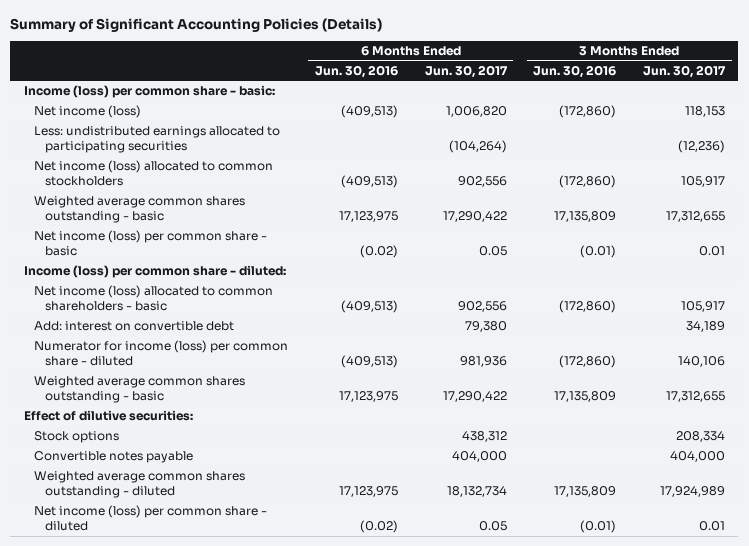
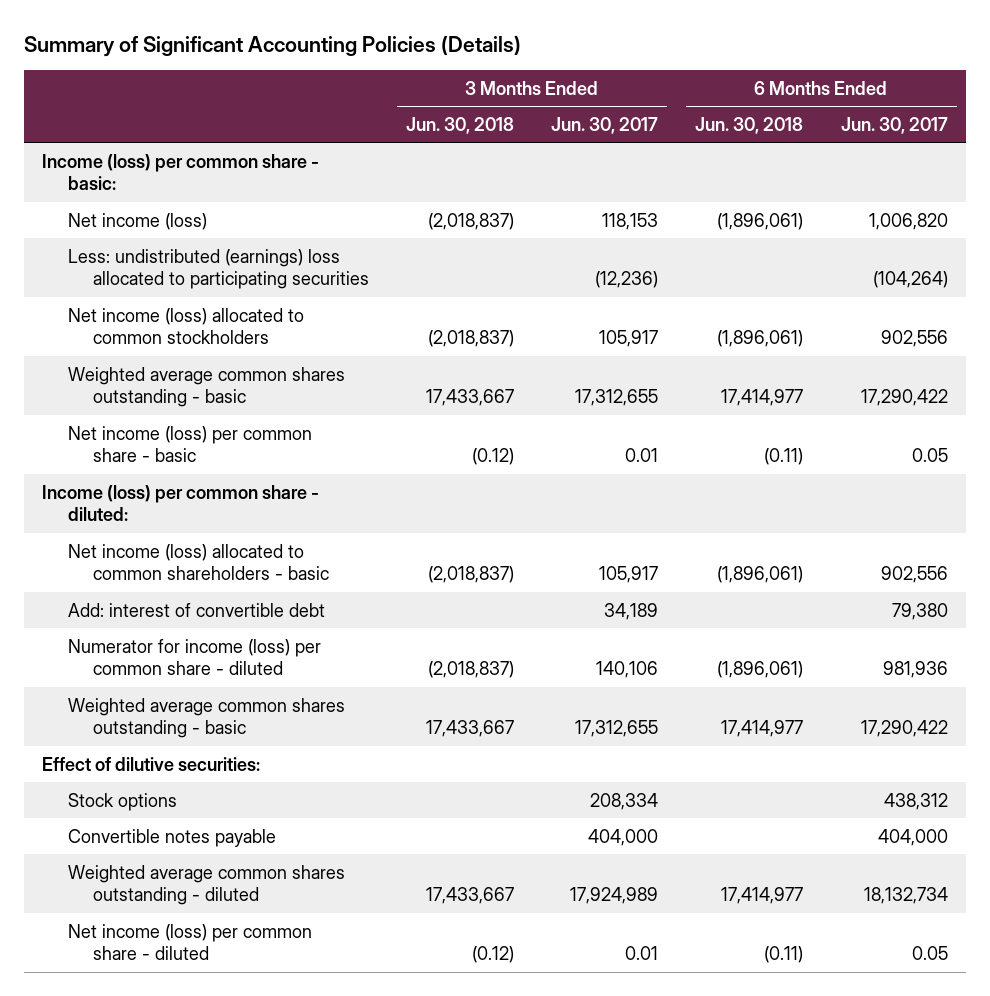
- | 6 Months Ended Jun. 30, 2016 | 6 Months Ended Jun. 30, 2017 | 3 Months Ended Jun. 30, 2016 | 3 Months Ended Jun. 30, 2017
+ | 3 Months Ended Jun. 30, 2018 | 3 Months Ended Jun. 30, 2017 | 6 Months Ended Jun. 30, 2018 | 6 Months Ended Jun. 30, 2017
- Less: undistributed earnings allocated to participating securities | | (104,264) | | (12,236)
+ Less: undistributed (earnings) loss allocated to participating securities | | (12,236) | | (104,264)
- Add: interest on convertible debt | | 79,380 | | 34,189
+ Add: interest of convertible debt | | 34,189 | | 79,380

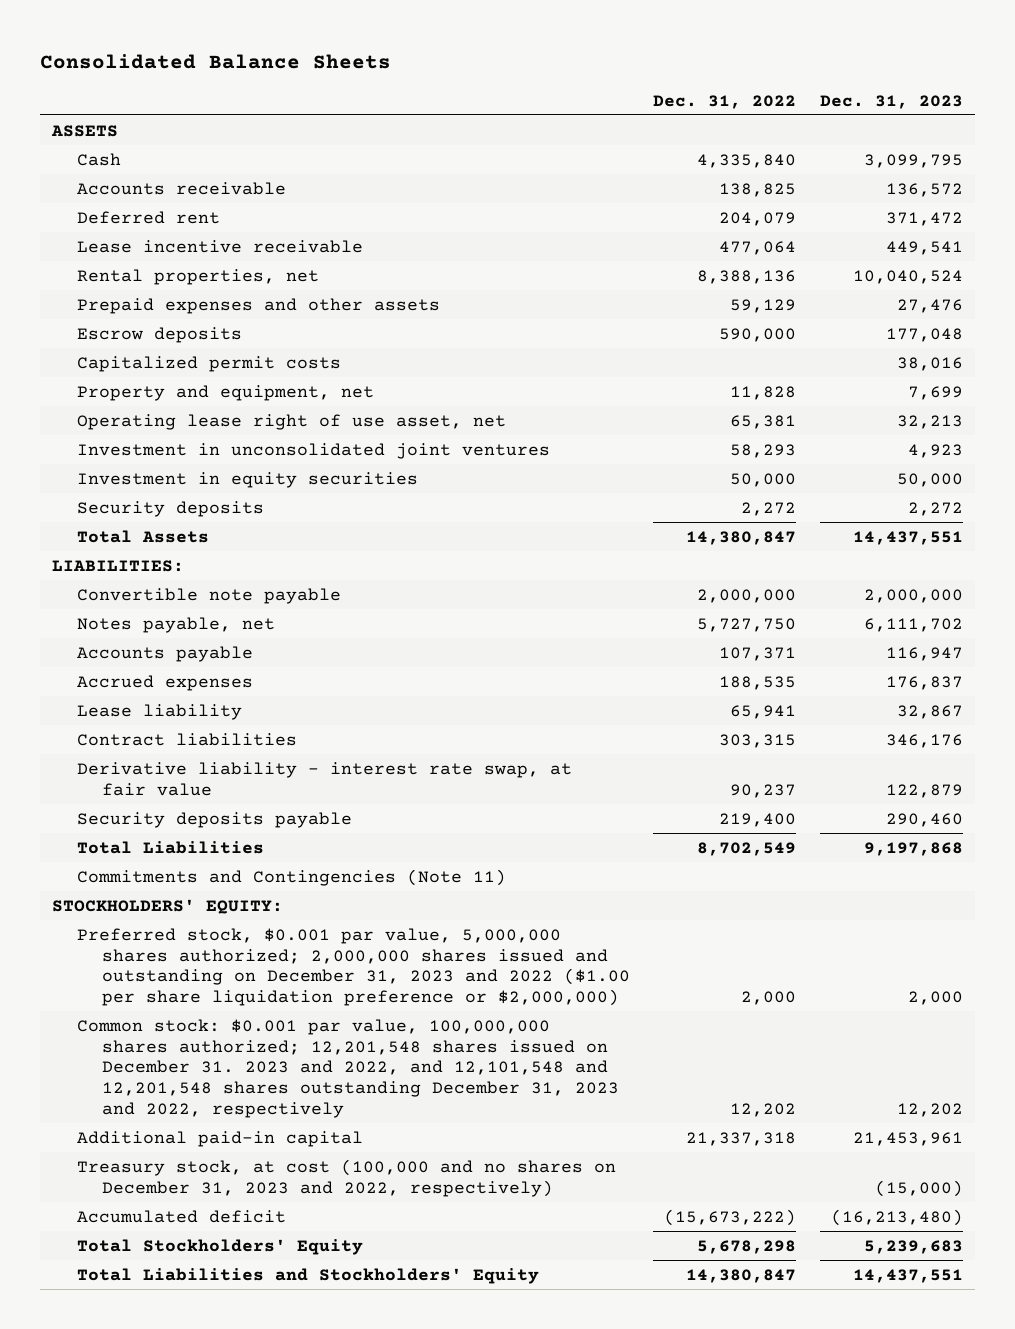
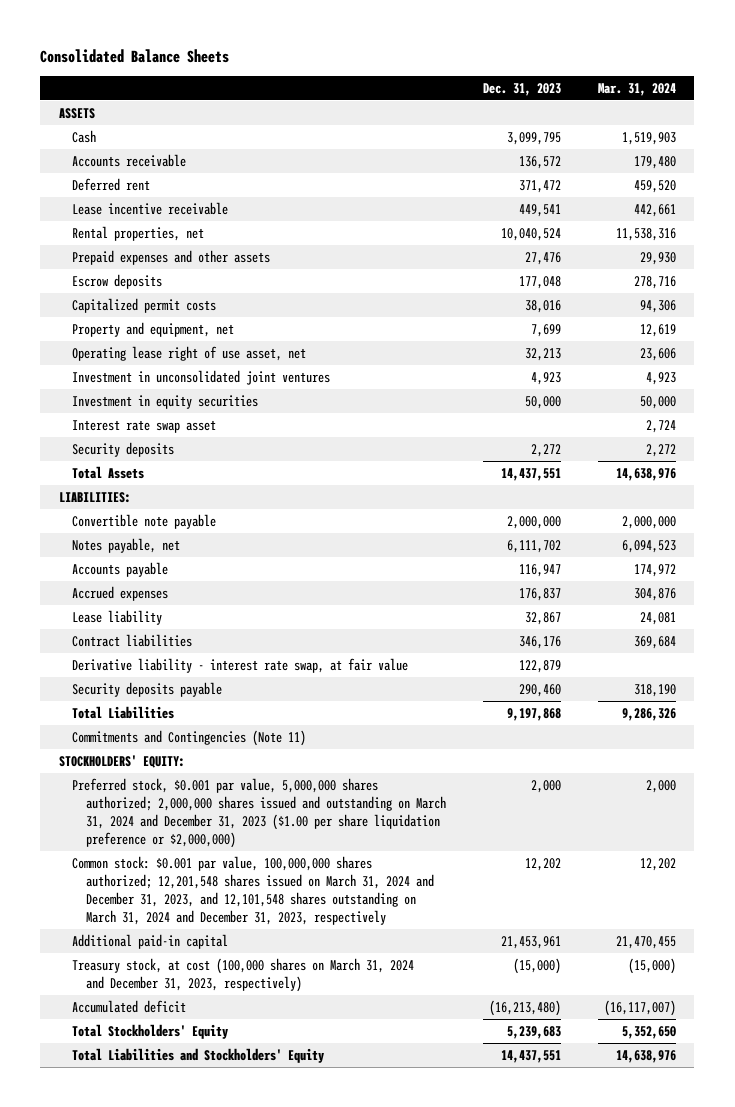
- | Dec. 31, 2022 | Dec. 31, 2023
+ | Dec. 31, 2023 | Mar. 31, 2024
+ Interest rate swap asset | | 2,724
- Preferred stock, $0.001 par value, 5,000,000 shares authorized; 2,000,000 shares issued and outstanding on December 31, 2023 and 2022 ($1.00 per share liquidation preference or $2,000,000) | 2,000 | 2,000
- Common stock: $0.001 par value, 100,000,000 shares authorized; 12,201,548 shares issued on December 31. 2023 and 2022, and 12,101,548 and 12,201,548 shares outstanding December 31, 2023 and 2022, respectively | 12,202 | 12,202
+ Preferred stock, $0.001 par value, 5,000,000 shares authorized; 2,000,000 shares issued and outstanding on March 31, 2024 and December 31, 2023 ($1.00 per share liquidation preference or $2,000,000) | 2,000 | 2,000
+ Common stock: $0.001 par value, 100,000,000 shares authorized; 12,201,548 shares issued on March 31, 2024 and December 31, 2023, and 12,101,548 shares outstanding on March 31, 2024 and December 31, 2023, respectively | 12,202 | 12,202
- Treasury stock, at cost (100,000 and no shares on December 31, 2023 and 2022, respectively) | | (15,000)
+ Treasury stock, at cost (100,000 shares on March 31, 2024 and December 31, 2023, respectively) | (15,000) | (15,000)

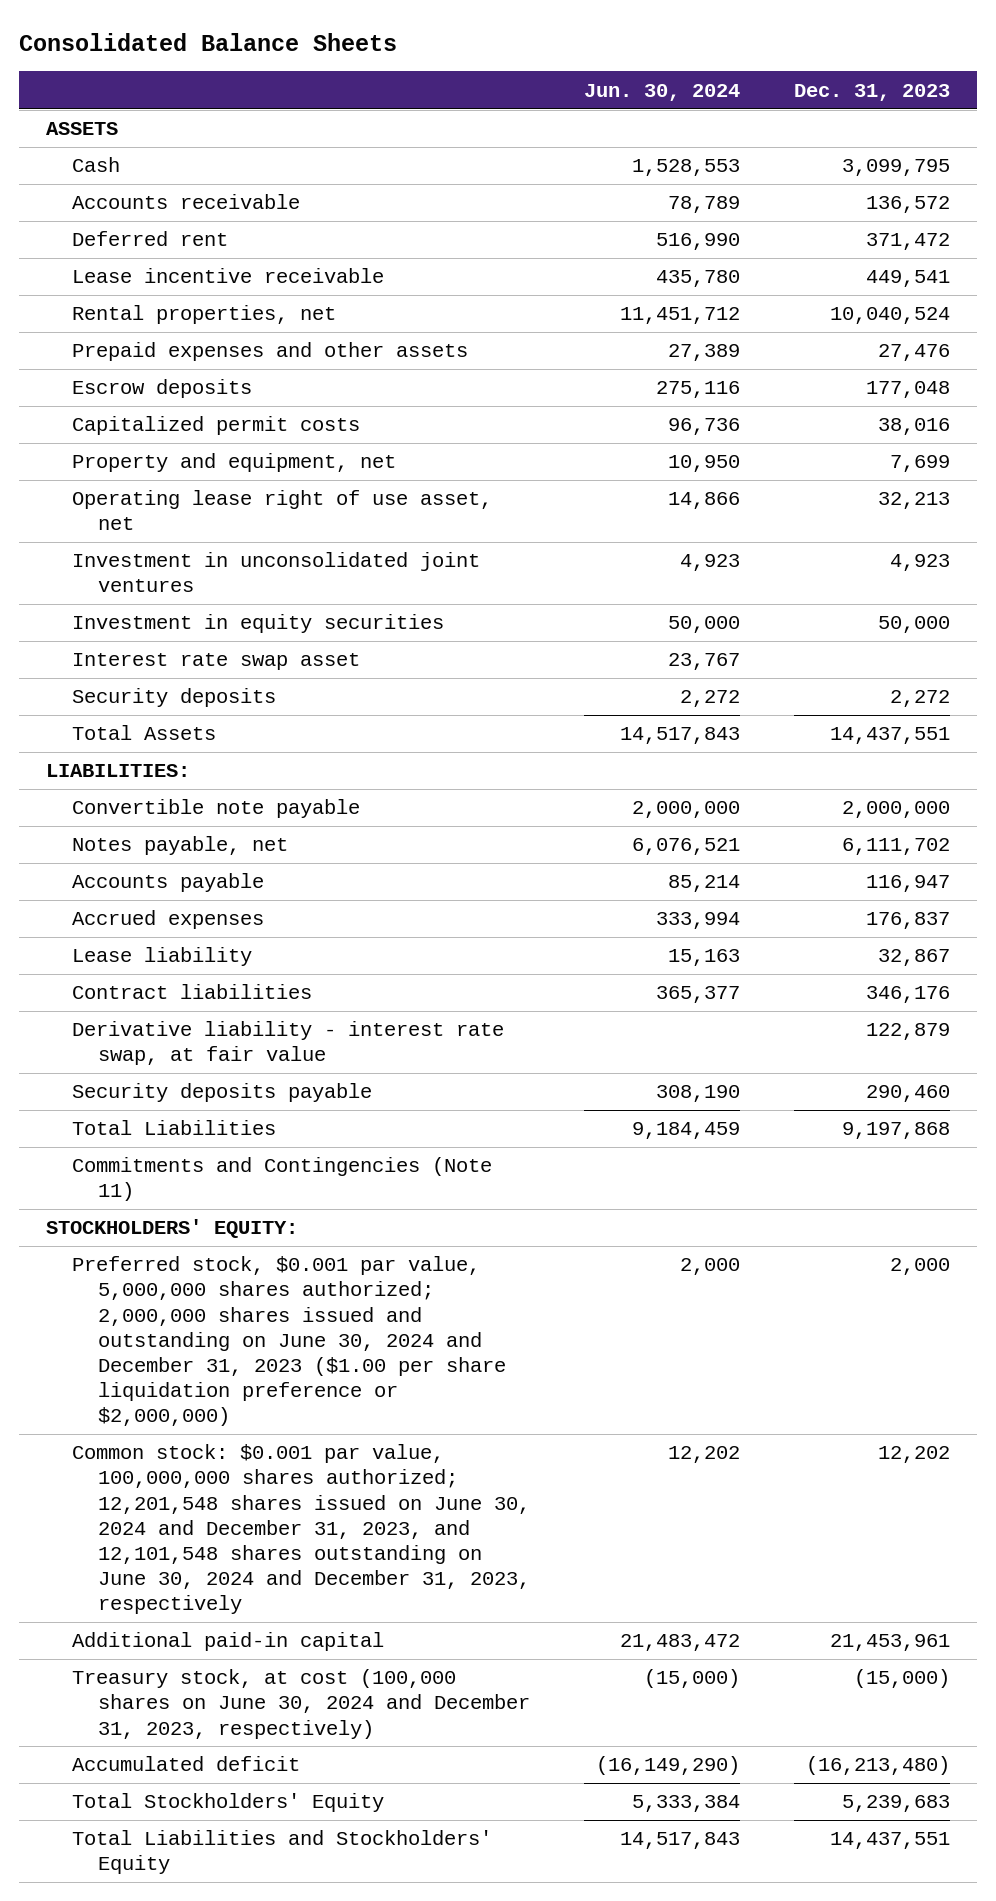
- | Dec. 31, 2023 | Mar. 31, 2024
+ | Jun. 30, 2024 | Dec. 31, 2023
- Preferred stock, $0.001 par value, 5,000,000 shares authorized; 2,000,000 shares issued and outstanding on March 31, 2024 and December 31, 2023 ($1.00 per share liquidation preference or $2,000,000) | 2,000 | 2,000
- Common stock: $0.001 par value, 100,000,000 shares authorized; 12,201,548 shares issued on March 31, 2024 and December 31, 2023, and 12,101,548 shares outstanding on March 31, 2024 and December 31, 2023, respectively | 12,202 | 12,202
+ Preferred stock, $0.001 par value, 5,000,000 shares authorized; 2,000,000 shares issued and outstanding on June 30, 2024 and December 31, 2023 ($1.00 per share liquidation preference or $2,000,000) | 2,000 | 2,000
+ Common stock: $0.001 par value, 100,000,000 shares authorized; 12,201,548 shares issued on June 30, 2024 and December 31, 2023, and 12,101,548 shares outstanding on June 30, 2024 and December 31, 2023, respectively | 12,202 | 12,202
- Treasury stock, at cost (100,000 shares on March 31, 2024 and December 31, 2023, respectively) | (15,000) | (15,000)
+ Treasury stock, at cost (100,000 shares on June 30, 2024 and December 31, 2023, respectively) | (15,000) | (15,000)

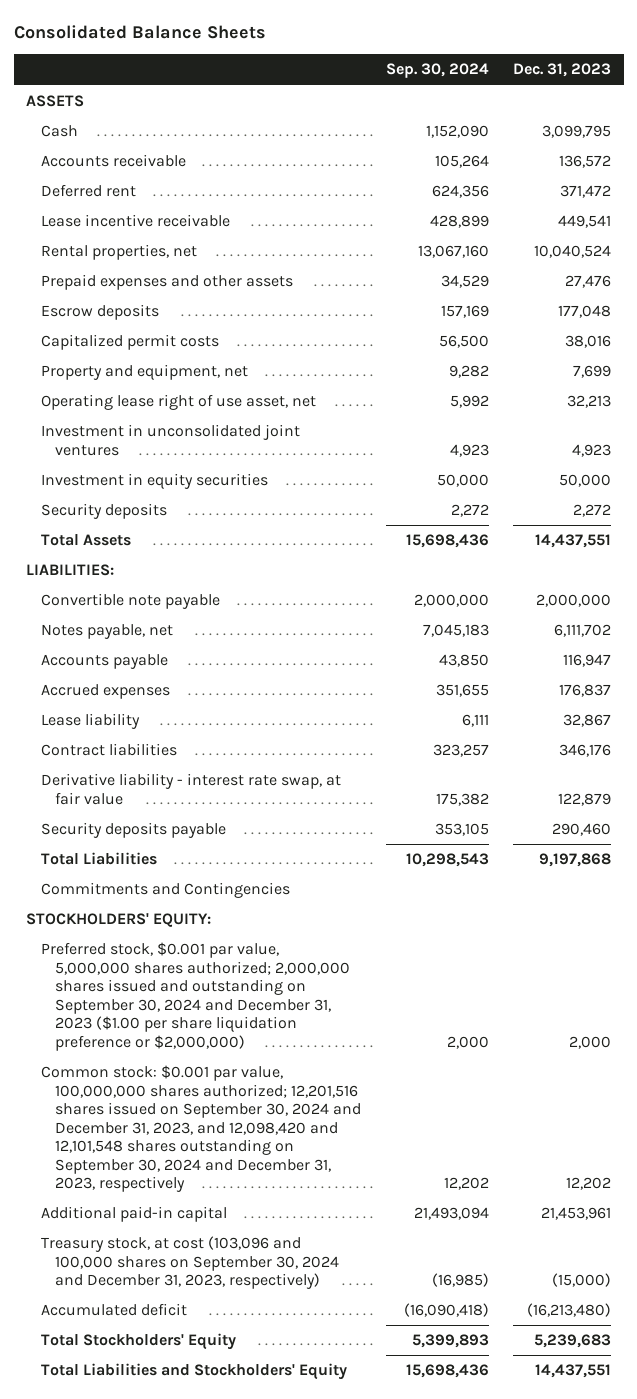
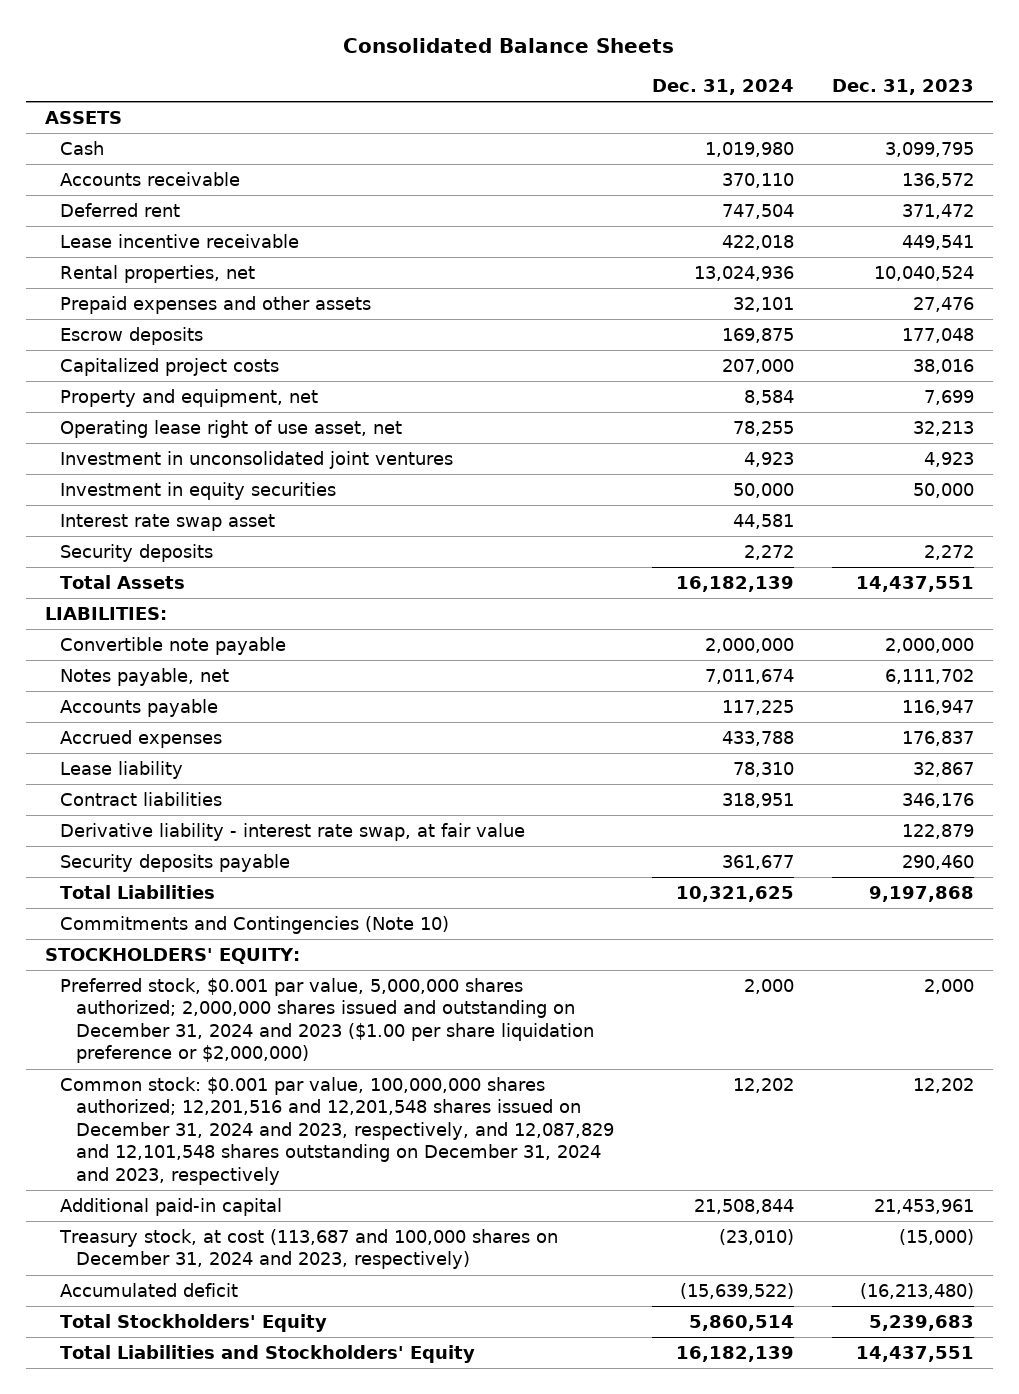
- | Sep. 30, 2024 | Dec. 31, 2023
+ | Dec. 31, 2024 | Dec. 31, 2023
- Capitalized permit costs | 56,500 | 38,016
+ Capitalized project costs | 207,000 | 38,016
+ Interest rate swap asset | 44,581 |
- Commitments and Contingencies
+ Commitments and Contingencies (Note 10)
- Preferred stock, $0.001 par value, 5,000,000 shares authorized; 2,000,000 shares issued and outstanding on September 30, 2024 and December 31, 2023 ($1.00 per share liquidation preference or $2,000,000) | 2,000 | 2,000
- Common stock: $0.001 par value, 100,000,000 shares authorized; 12,201,516 shares issued on September 30, 2024 and December 31, 2023, and 12,098,420 and 12,101,548 shares outstanding on September 30, 2024 and December 31, 2023, respectively | 12,202 | 12,202
+ Preferred stock, $0.001 par value, 5,000,000 shares authorized; 2,000,000 shares issued and outstanding on December 31, 2024 and 2023 ($1.00 per share liquidation preference or $2,000,000) | 2,000 | 2,000
+ Common stock: $0.001 par value, 100,000,000 shares authorized; 12,201,516 and 12,201,548 shares issued on December 31, 2024 and 2023, respectively, and 12,087,829 and 12,101,548 shares outstanding on December 31, 2024 and 2023, respectively | 12,202 | 12,202
- Treasury stock, at cost (103,096 and 100,000 shares on September 30, 2024 and December 31, 2023, respectively) | (16,985) | (15,000)
+ Treasury stock, at cost (113,687 and 100,000 shares on December 31, 2024 and 2023, respectively) | (23,010) | (15,000)

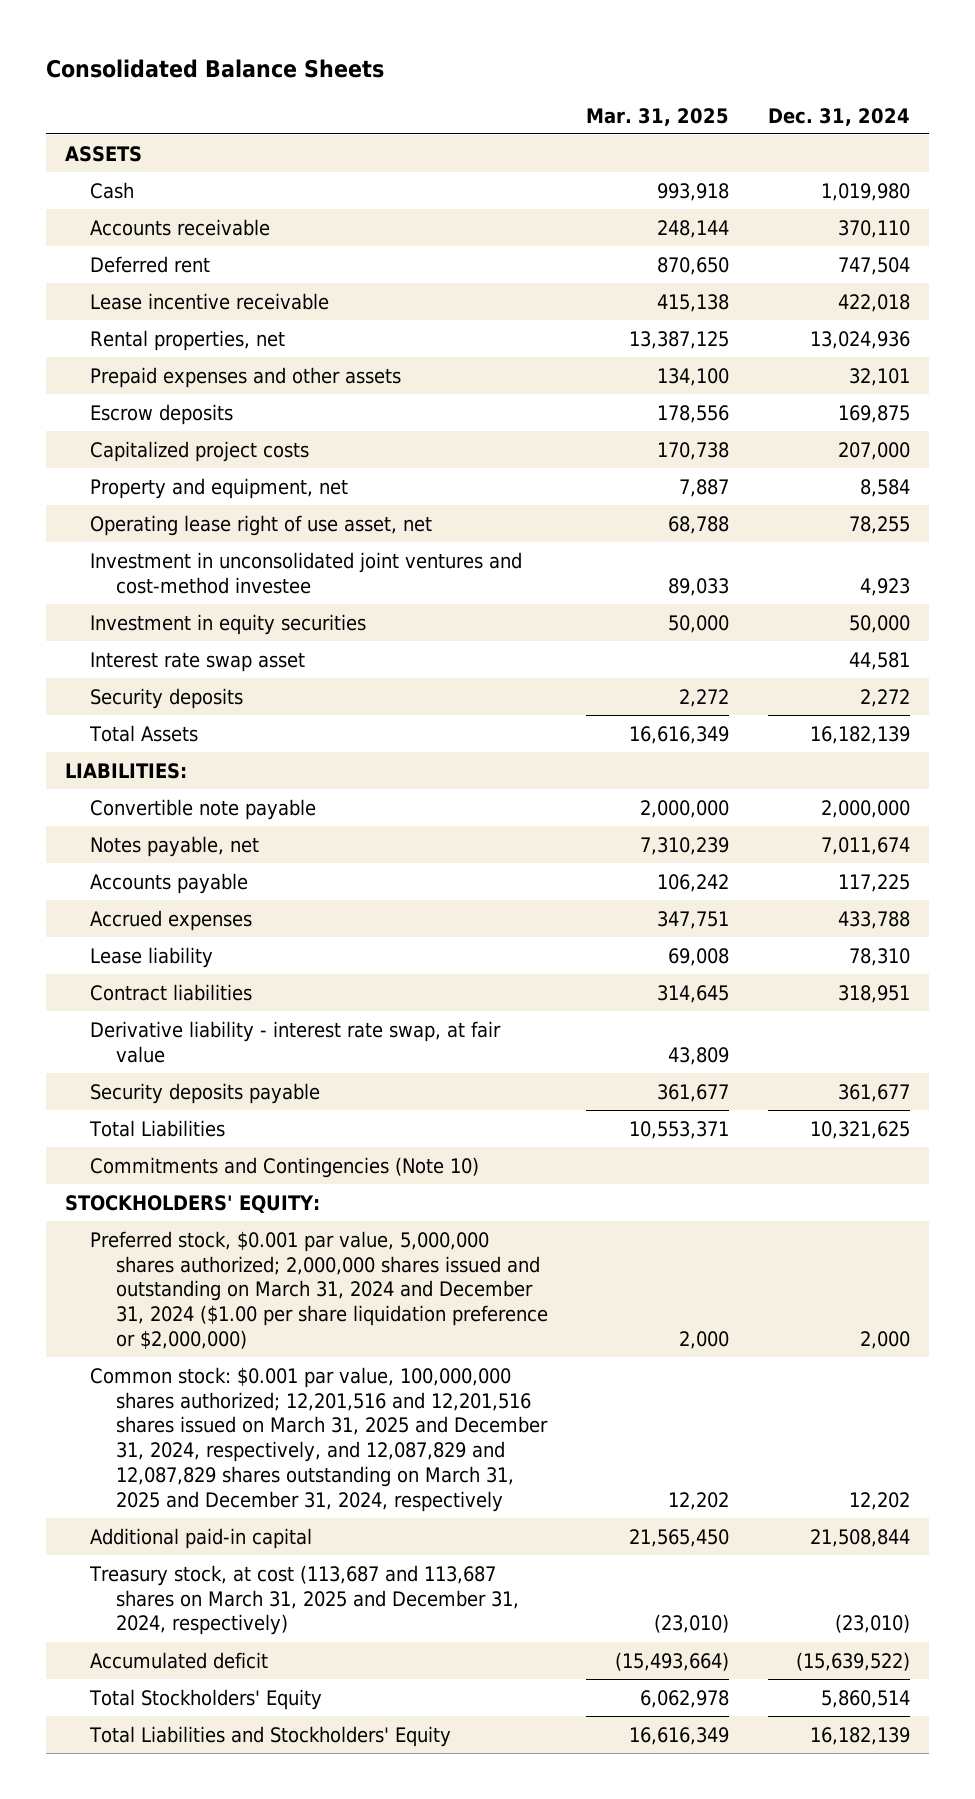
- | Dec. 31, 2024 | Dec. 31, 2023
+ | Mar. 31, 2025 | Dec. 31, 2024
- Investment in unconsolidated joint ventures | 4,923 | 4,923
+ Investment in unconsolidated joint ventures and cost-method investee | 89,033 | 4,923
- Preferred stock, $0.001 par value, 5,000,000 shares authorized; 2,000,000 shares issued and outstanding on December 31, 2024 and 2023 ($1.00 per share liquidation preference or $2,000,000) | 2,000 | 2,000
- Common stock: $0.001 par value, 100,000,000 shares authorized; 12,201,516 and 12,201,548 shares issued on December 31, 2024 and 2023, respectively, and 12,087,829 and 12,101,548 shares outstanding on December 31, 2024 and 2023, respectively | 12,202 | 12,202
+ Preferred stock, $0.001 par value, 5,000,000 shares authorized; 2,000,000 shares issued and outstanding on March 31, 2024 and December 31, 2024 ($1.00 per share liquidation preference or $2,000,000) | 2,000 | 2,000
+ Common stock: $0.001 par value, 100,000,000 shares authorized; 12,201,516 and 12,201,516 shares issued on March 31, 2025 and December 31, 2024, respectively, and 12,087,829 and 12,087,829 shares outstanding on March 31, 2025 and December 31, 2024, respectively | 12,202 | 12,202
- Treasury stock, at cost (113,687 and 100,000 shares on December 31, 2024 and 2023, respectively) | (23,010) | (15,000)
+ Treasury stock, at cost (113,687 and 113,687 shares on March 31, 2025 and December 31, 2024, respectively) | (23,010) | (23,010)

